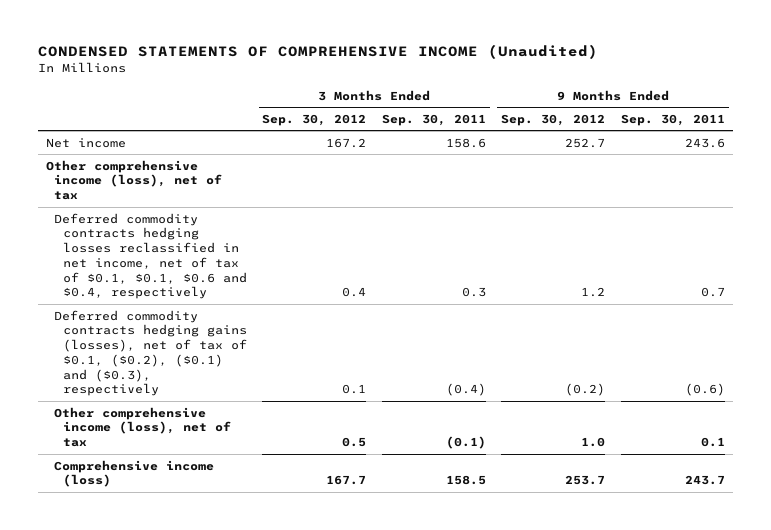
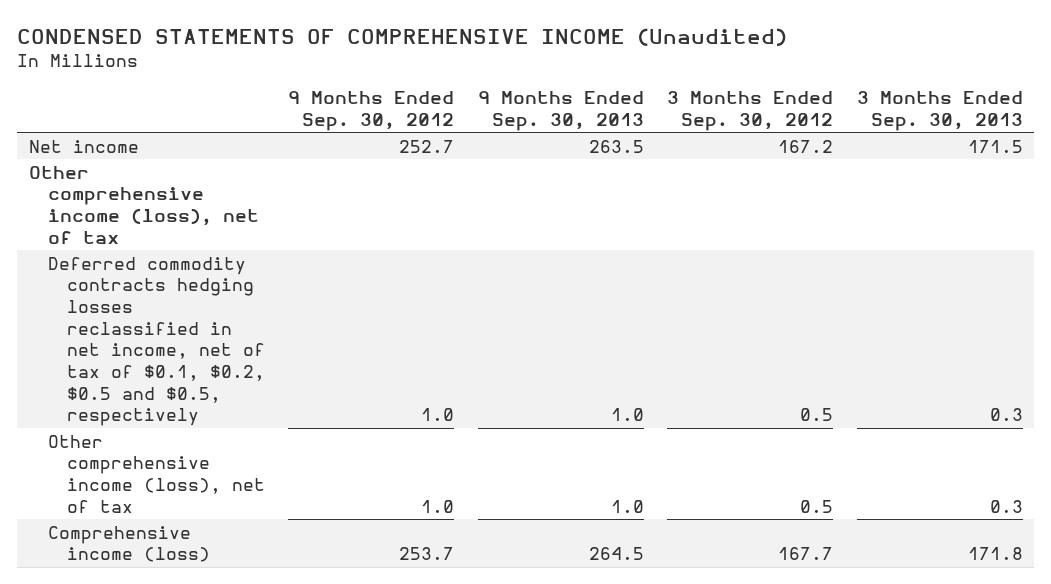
- | 3 Months Ended Sep. 30, 2012 | 3 Months Ended Sep. 30, 2011 | 9 Months Ended Sep. 30, 2012 | 9 Months Ended Sep. 30, 2011
+ | 9 Months Ended Sep. 30, 2012 | 9 Months Ended Sep. 30, 2013 | 3 Months Ended Sep. 30, 2012 | 3 Months Ended Sep. 30, 2013
- Deferred commodity contracts hedging losses reclassified in net income, net of tax of $0.1, $0.1, $0.6 and $0.4, respectively | 0.4 | 0.3 | 1.2 | 0.7
- Deferred commodity contracts hedging gains (losses), net of tax of $0.1, ($0.2), ($0.1) and ($0.3), respectively | 0.1 | (0.4) | (0.2) | (0.6)
+ Deferred commodity contracts hedging losses reclassified in net income, net of tax of $0.1, $0.2, $0.5 and $0.5, respectively | 1.0 | 1.0 | 0.5 | 0.3

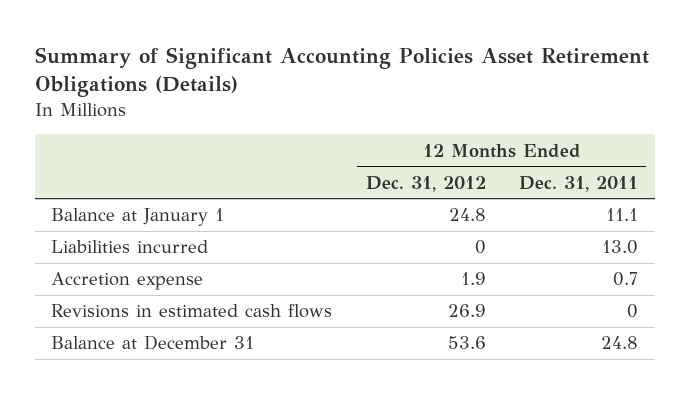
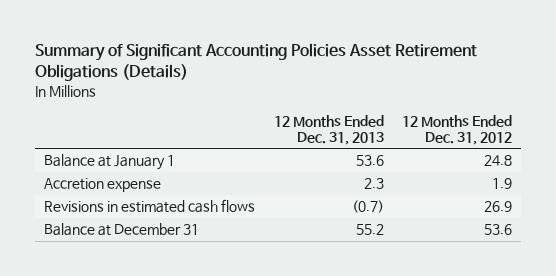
- | 12 Months Ended Dec. 31, 2012 | 12 Months Ended Dec. 31, 2011
+ | 12 Months Ended Dec. 31, 2013 | 12 Months Ended Dec. 31, 2012
- Liabilities incurred | 0 | 13.0

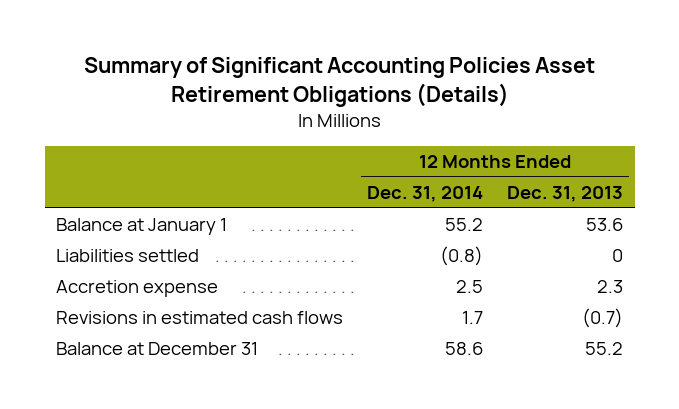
- | 12 Months Ended Dec. 31, 2013 | 12 Months Ended Dec. 31, 2012
+ | 12 Months Ended Dec. 31, 2014 | 12 Months Ended Dec. 31, 2013
+ Liabilities settled | (0.8) | 0

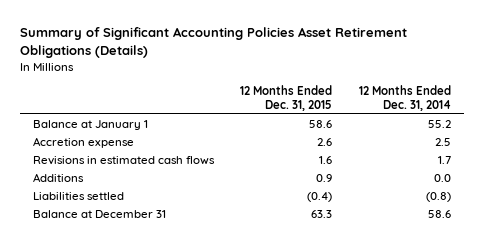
- | 12 Months Ended Dec. 31, 2014 | 12 Months Ended Dec. 31, 2013
+ | 12 Months Ended Dec. 31, 2015 | 12 Months Ended Dec. 31, 2014
+ Additions | 0.9 | 0.0
moved down: Liabilities settled | (0.4) | (0.8)

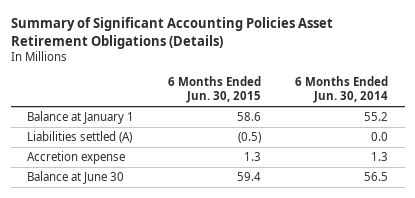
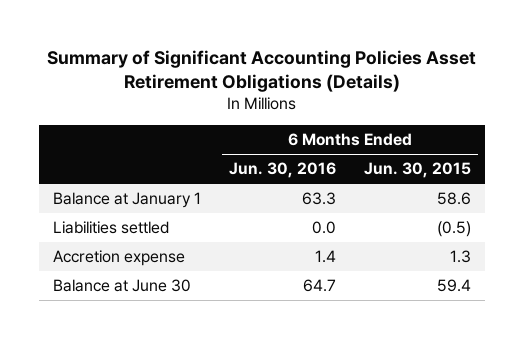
- | 6 Months Ended Jun. 30, 2015 | 6 Months Ended Jun. 30, 2014
+ | 6 Months Ended Jun. 30, 2016 | 6 Months Ended Jun. 30, 2015
- Liabilities settled (A) | (0.5) | 0.0
+ Liabilities settled | 0.0 | (0.5)

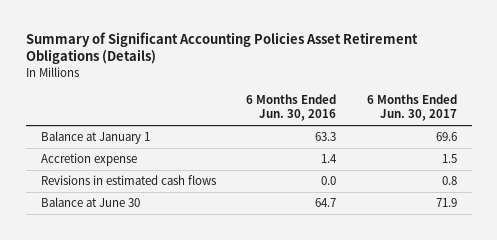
- | 6 Months Ended Jun. 30, 2016 | 6 Months Ended Jun. 30, 2015
+ | 6 Months Ended Jun. 30, 2016 | 6 Months Ended Jun. 30, 2017
- Liabilities settled | 0.0 | (0.5)
+ Revisions in estimated cash flows | 0.0 | 0.8

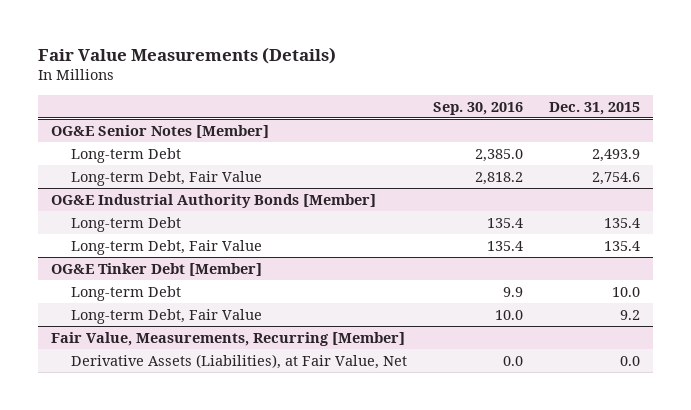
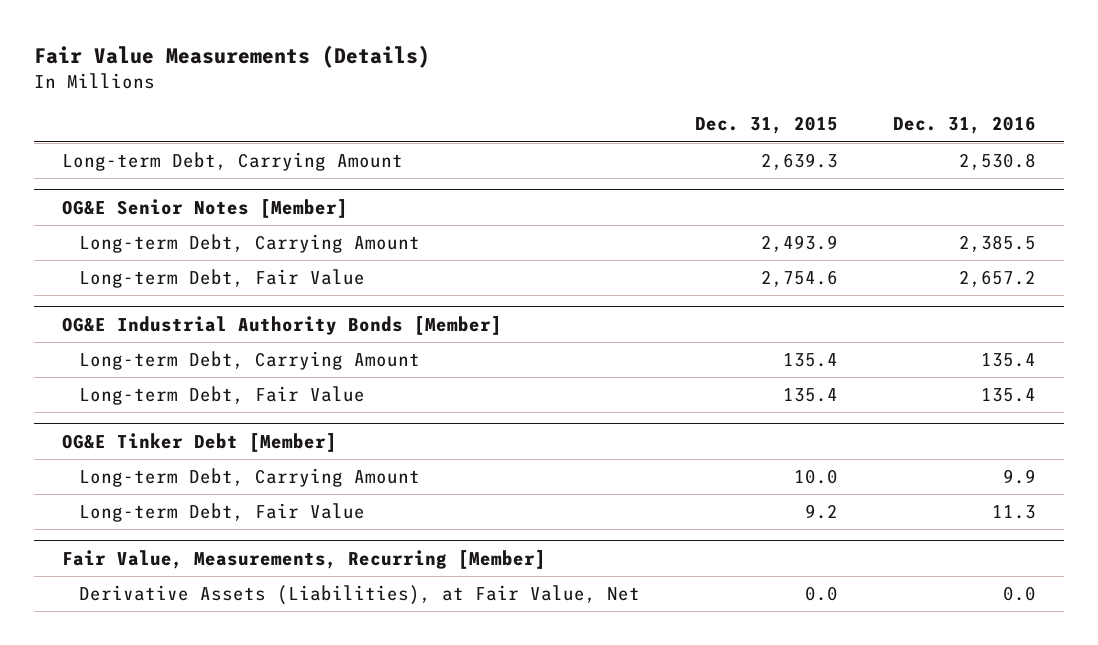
- | Sep. 30, 2016 | Dec. 31, 2015
+ | Dec. 31, 2015 | Dec. 31, 2016
+ Long-term Debt, Carrying Amount | 2,639.3 | 2,530.8
@ OG&E Senior Notes [Member]
- Long-term Debt | 2,385.0 | 2,493.9
+ Long-term Debt, Carrying Amount | 2,493.9 | 2,385.5
@ OG&E Industrial Authority Bonds [Member]
- Long-term Debt | 135.4 | 135.4
+ Long-term Debt, Carrying Amount | 135.4 | 135.4
@ OG&E Tinker Debt [Member]
- Long-term Debt | 9.9 | 10.0
+ Long-term Debt, Carrying Amount | 10.0 | 9.9

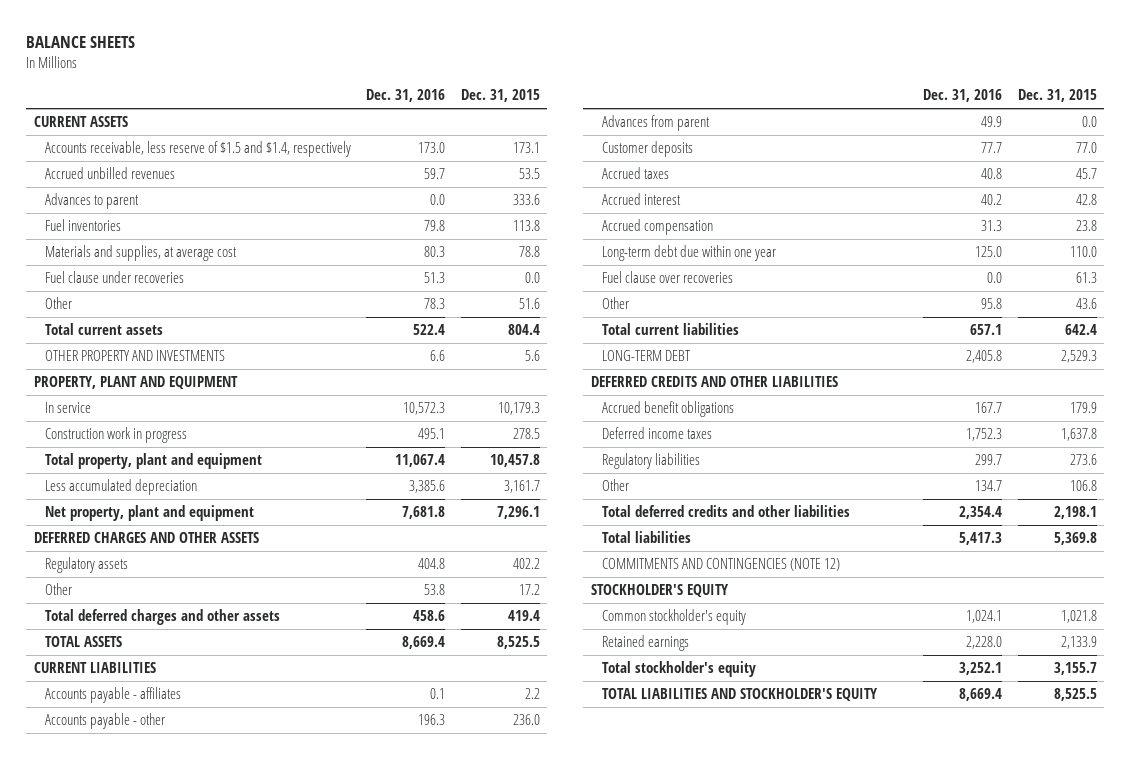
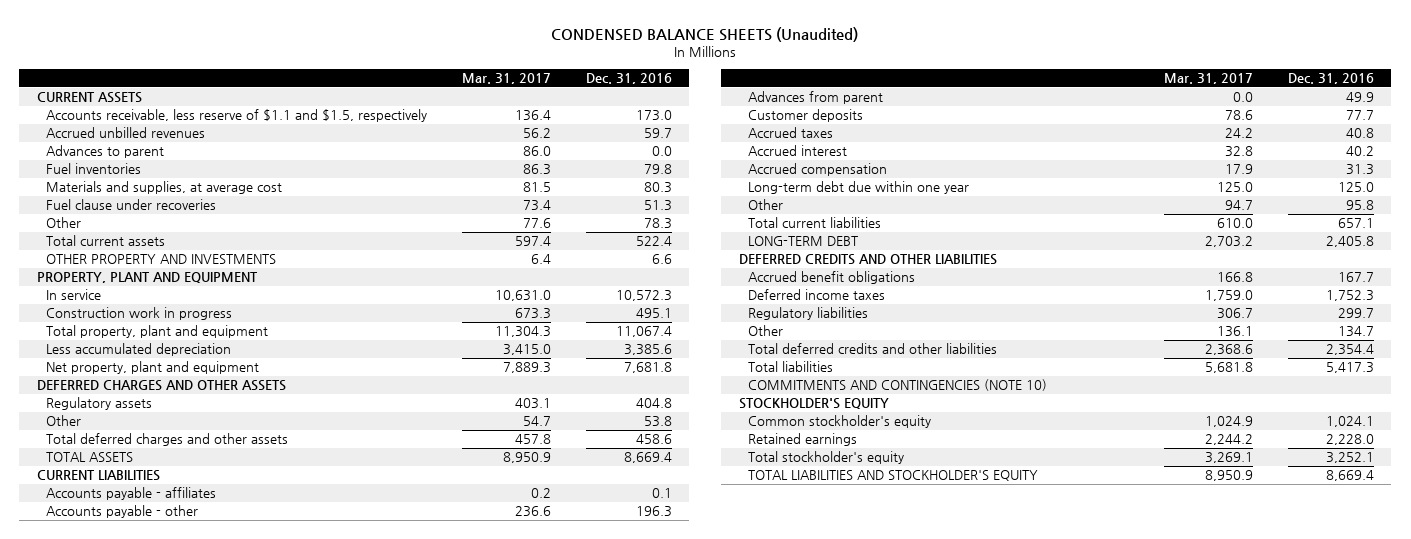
- BALANCE SHEETS
+ CONDENSED BALANCE SHEETS (Unaudited)
- | Dec. 31, 2016 | Dec. 31, 2015
+ | Mar. 31, 2017 | Dec. 31, 2016
- Accounts receivable, less reserve of $1.5 and $1.4, respectively | 173.0 | 173.1
+ Accounts receivable, less reserve of $1.1 and $1.5, respectively | 136.4 | 173.0
- Fuel clause over recoveries | 0.0 | 61.3
- COMMITMENTS AND CONTINGENCIES (NOTE 12)
+ COMMITMENTS AND CONTINGENCIES (NOTE 10)

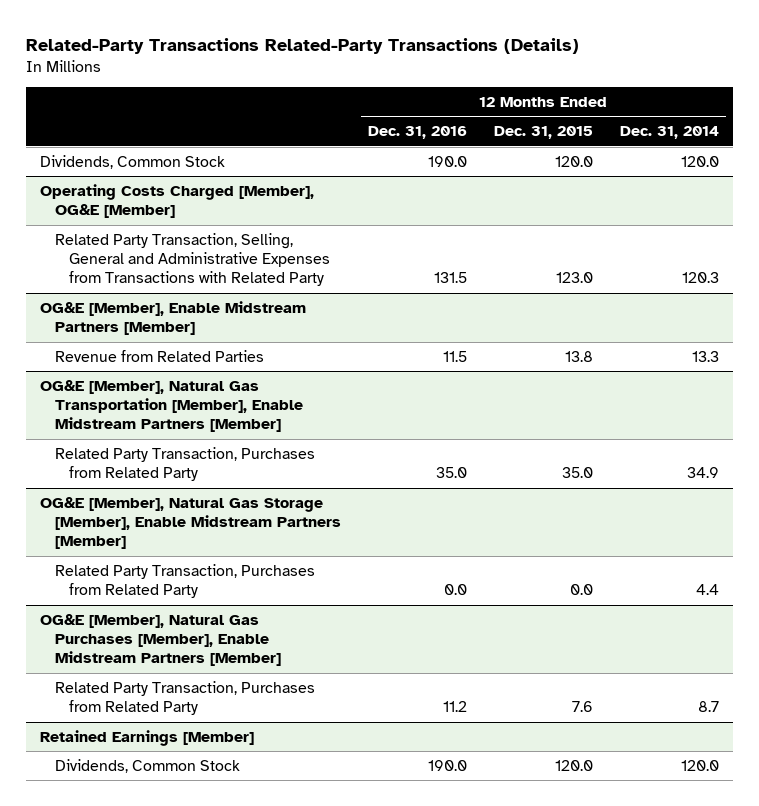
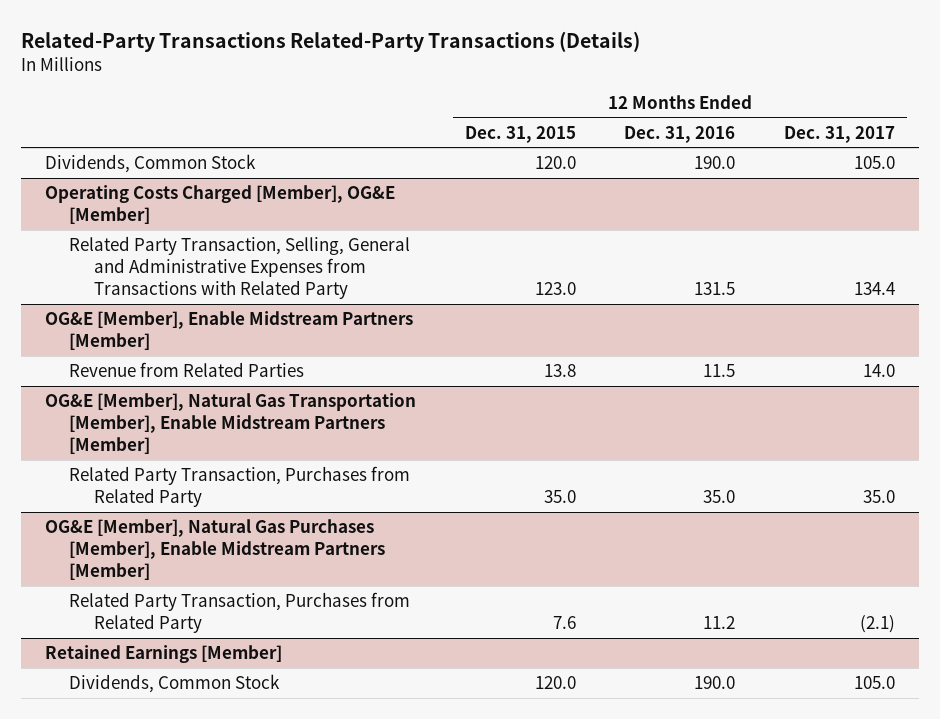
- | 12 Months Ended Dec. 31, 2016 | 12 Months Ended Dec. 31, 2015 | 12 Months Ended Dec. 31, 2014
+ | 12 Months Ended Dec. 31, 2015 | 12 Months Ended Dec. 31, 2016 | 12 Months Ended Dec. 31, 2017
- OG&E [Member], Natural Gas Storage [Member], Enable Midstream Partners [Member]
- Related Party Transaction, Purchases from Related Party | 0.0 | 0.0 | 4.4

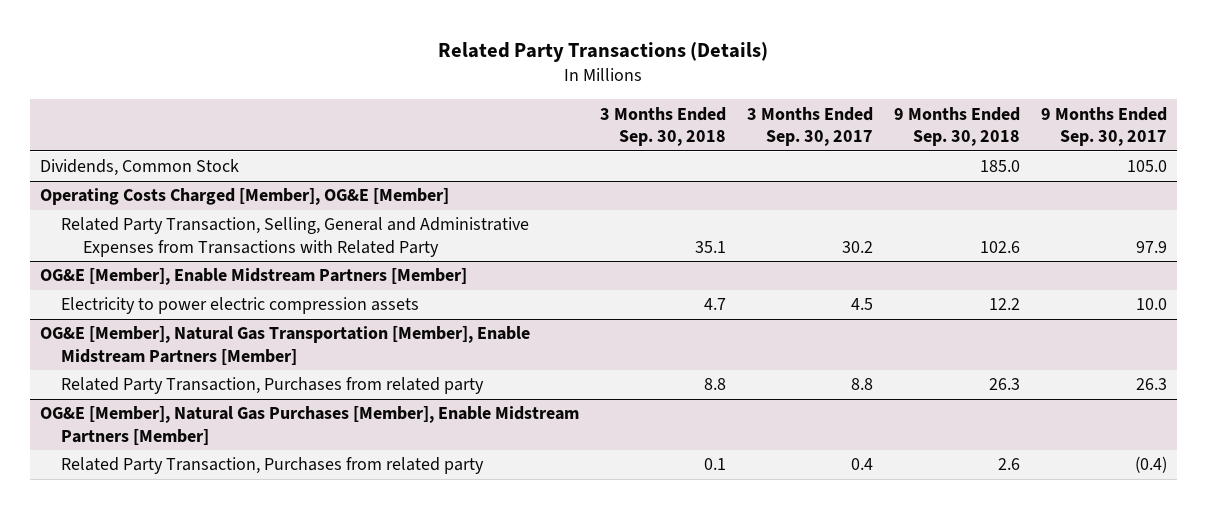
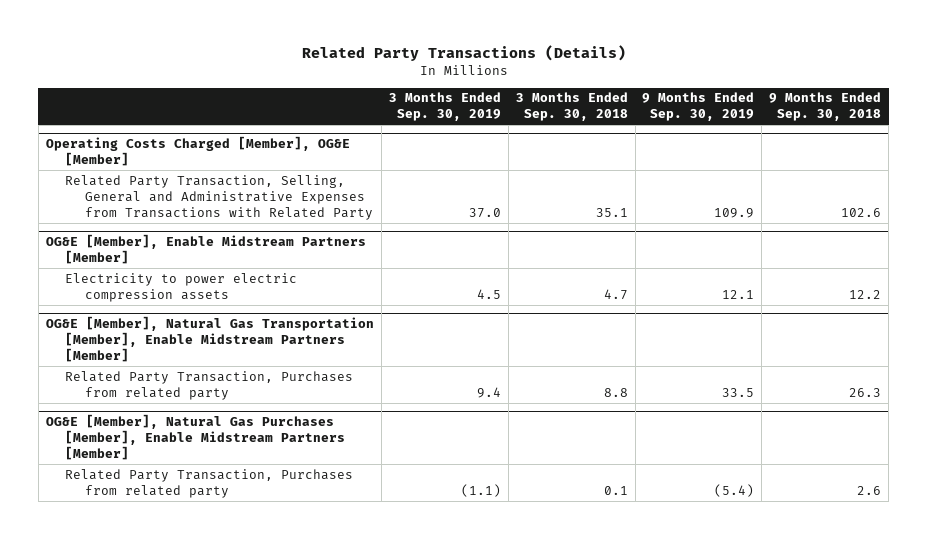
- | 3 Months Ended Sep. 30, 2018 | 3 Months Ended Sep. 30, 2017 | 9 Months Ended Sep. 30, 2018 | 9 Months Ended Sep. 30, 2017
+ | 3 Months Ended Sep. 30, 2019 | 3 Months Ended Sep. 30, 2018 | 9 Months Ended Sep. 30, 2019 | 9 Months Ended Sep. 30, 2018
- Dividends, Common Stock | | | 185.0 | 105.0

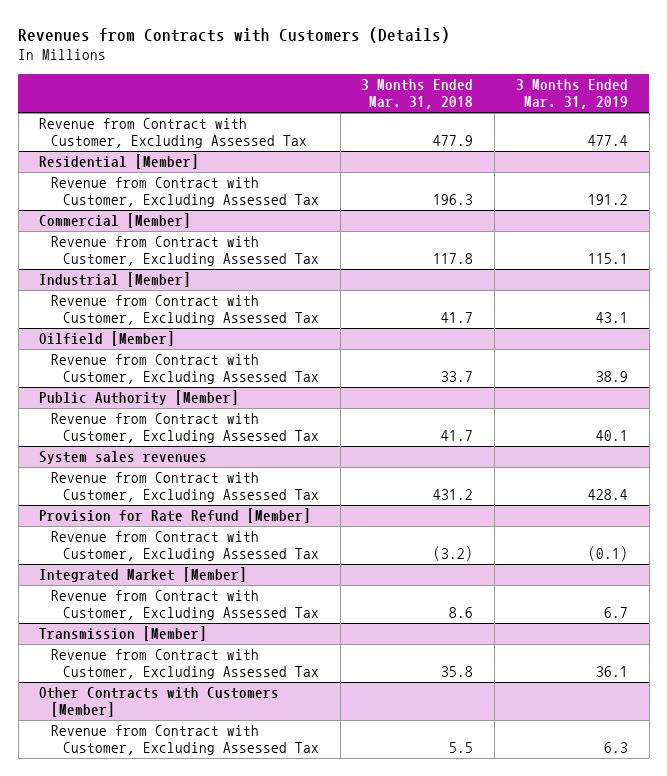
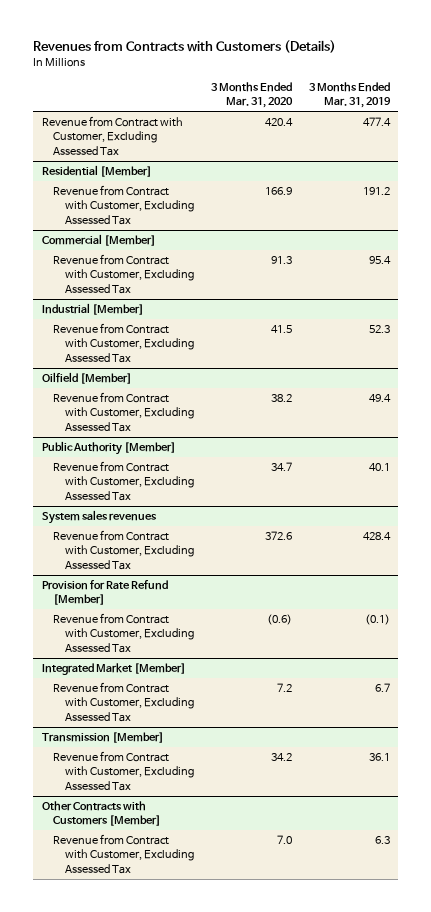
- | 3 Months Ended Mar. 31, 2018 | 3 Months Ended Mar. 31, 2019
+ | 3 Months Ended Mar. 31, 2020 | 3 Months Ended Mar. 31, 2019
@ Commercial [Member]
- Revenue from Contract with Customer, Excluding Assessed Tax | 117.8 | 115.1
+ Revenue from Contract with Customer, Excluding Assessed Tax | 91.3 | 95.4
@ Industrial [Member]
- Revenue from Contract with Customer, Excluding Assessed Tax | 41.7 | 43.1
+ Revenue from Contract with Customer, Excluding Assessed Tax | 41.5 | 52.3
@ Oilfield [Member]
- Revenue from Contract with Customer, Excluding Assessed Tax | 33.7 | 38.9
+ Revenue from Contract with Customer, Excluding Assessed Tax | 38.2 | 49.4

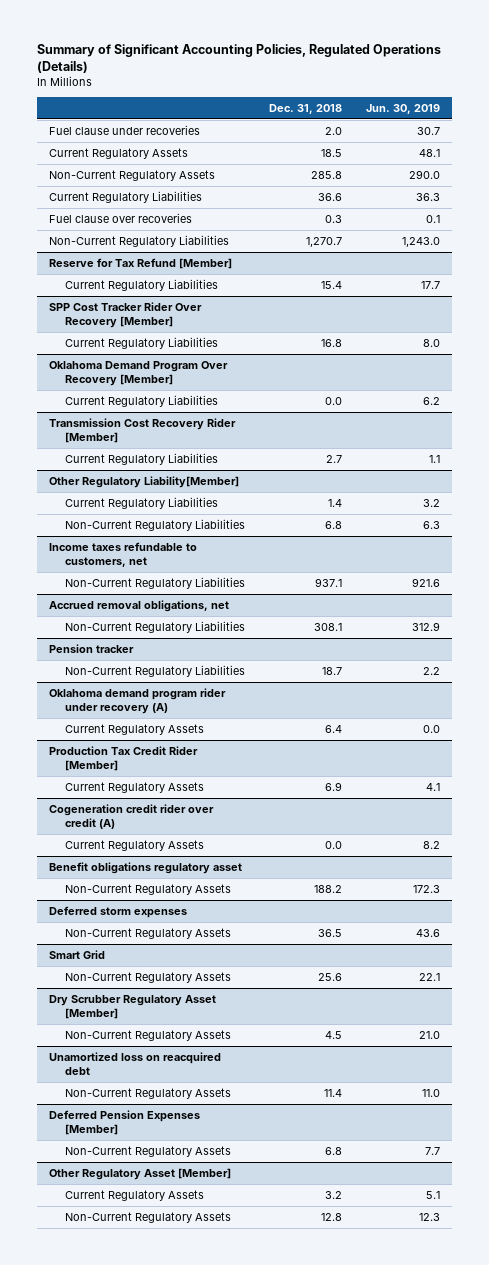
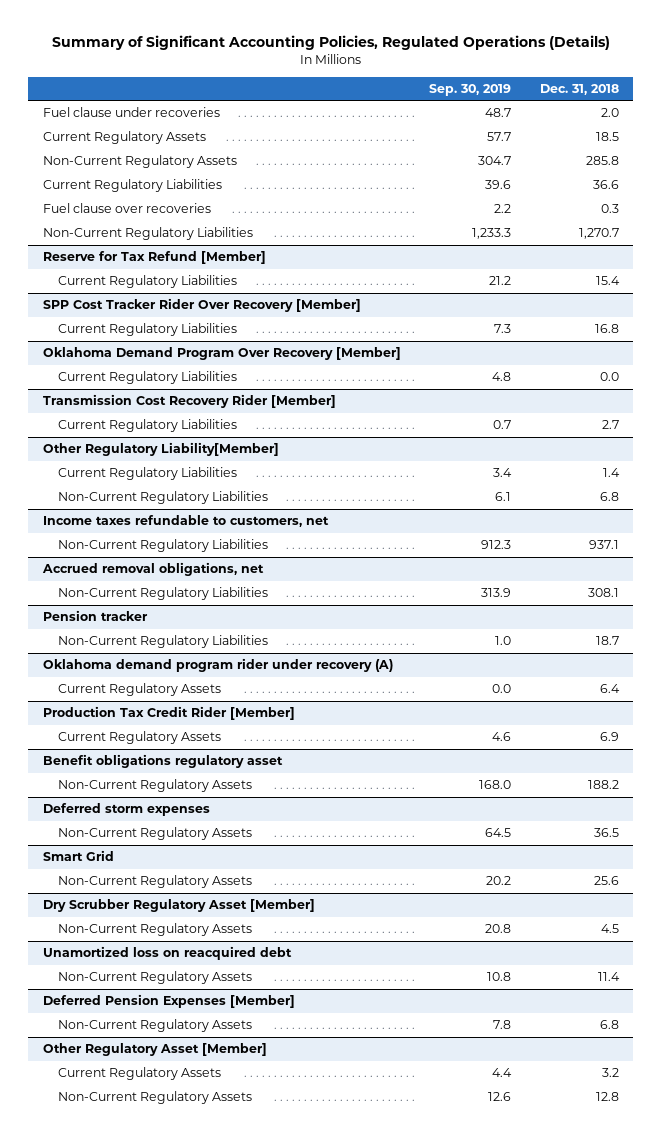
- | Dec. 31, 2018 | Jun. 30, 2019
+ | Sep. 30, 2019 | Dec. 31, 2018
- Cogeneration credit rider over credit (A)
- Current Regulatory Assets | 0.0 | 8.2

